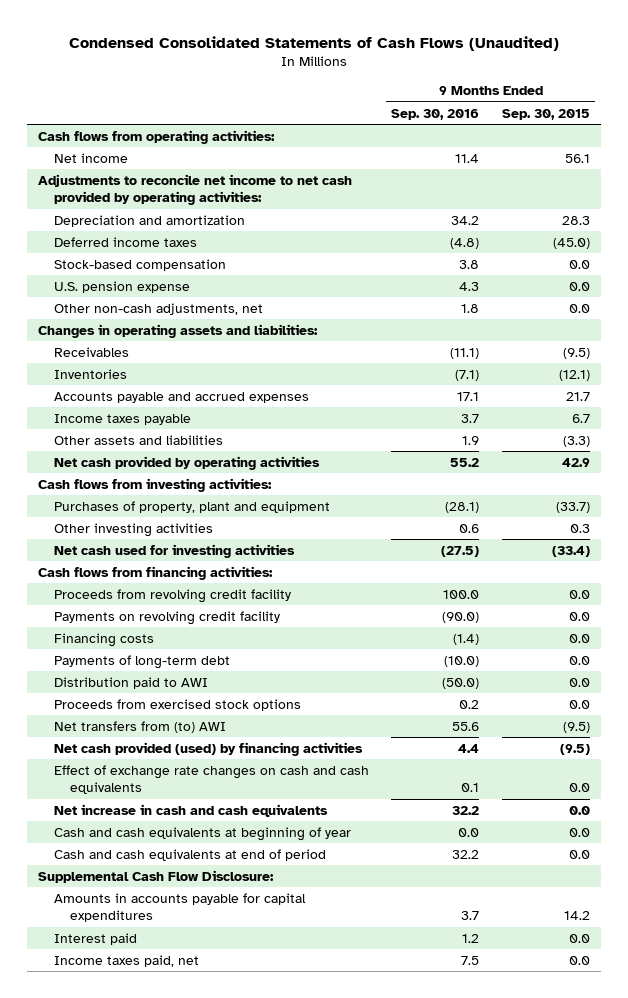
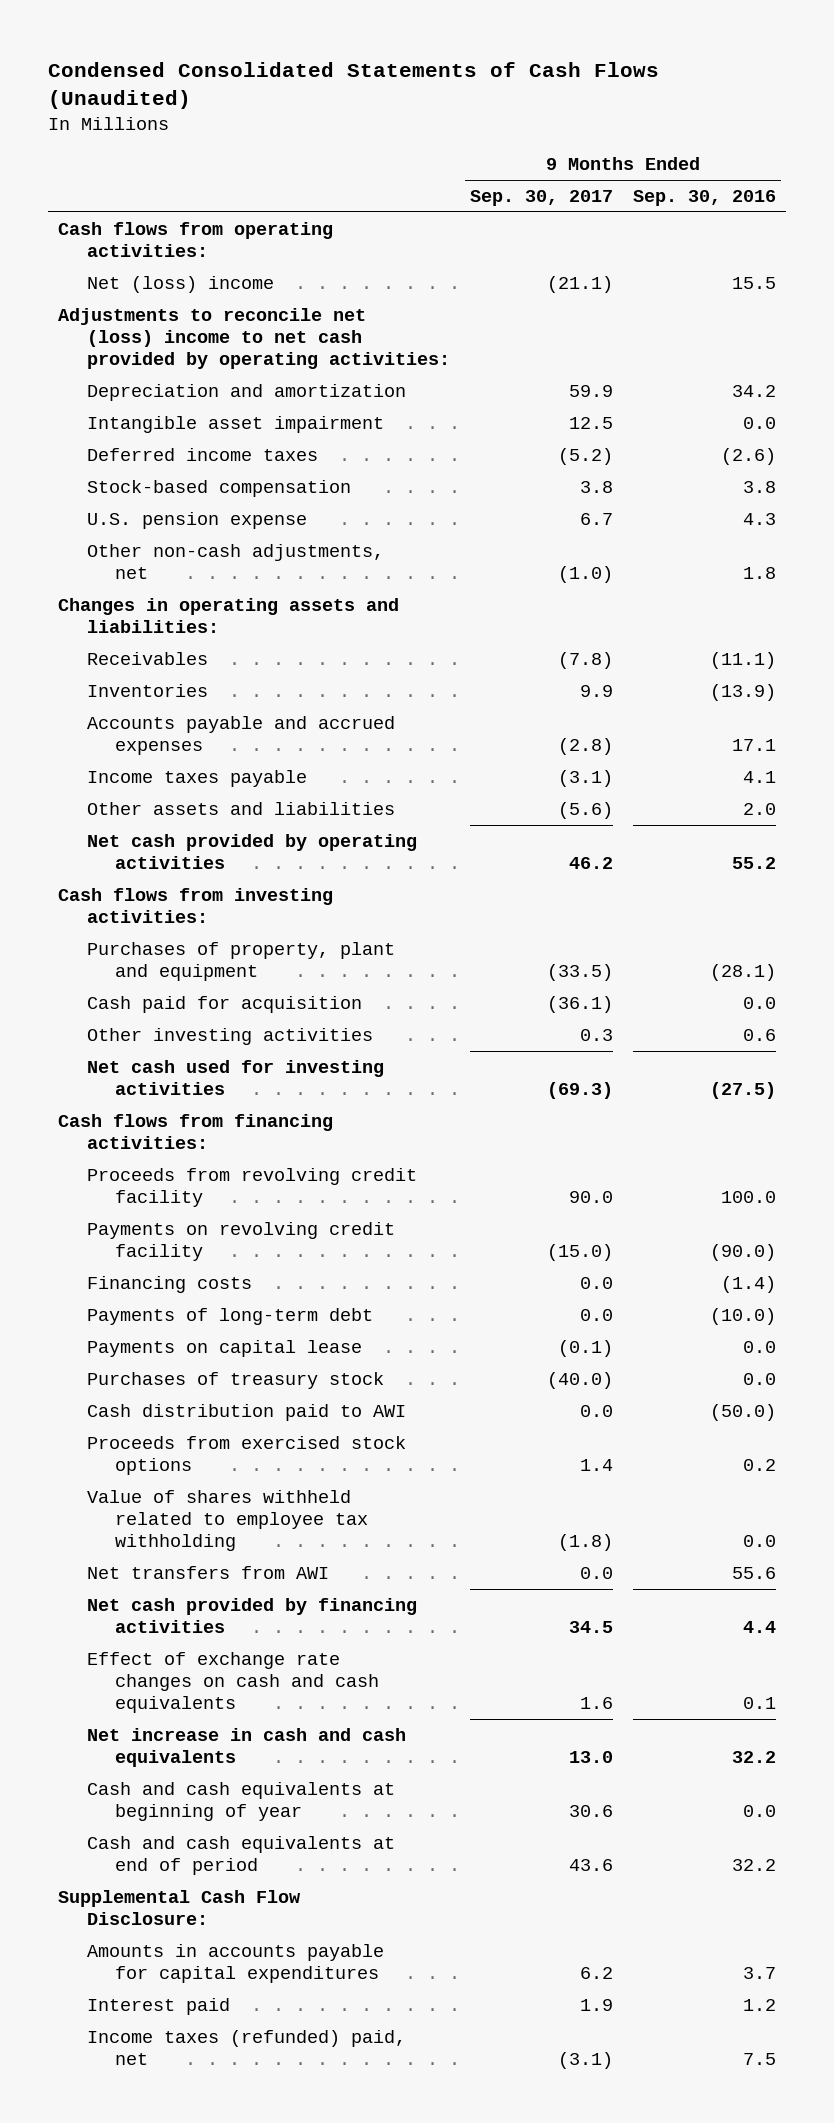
- | 9 Months Ended Sep. 30, 2016 | 9 Months Ended Sep. 30, 2015
+ | 9 Months Ended Sep. 30, 2017 | 9 Months Ended Sep. 30, 2016
- Net income | 11.4 | 56.1
- Adjustments to reconcile net income to net cash provided by operating activities:
+ Net (loss) income | (21.1) | 15.5
+ Adjustments to reconcile net (loss) income to net cash provided by operating activities:
- Deferred income taxes | (4.8) | (45.0)
+ Intangible asset impairment | 12.5 | 0.0
+ Deferred income taxes | (5.2) | (2.6)
- Inventories | (7.1) | (12.1)
+ Inventories | 9.9 | (13.9)
- Income taxes payable | 3.7 | 6.7
- Other assets and liabilities | 1.9 | (3.3)
+ Income taxes payable | (3.1) | 4.1
+ Other assets and liabilities | (5.6) | 2.0
+ Cash paid for acquisition | (36.1) | 0.0
- Distribution paid to AWI | (50.0) | 0.0
+ Payments on capital lease | (0.1) | 0.0
+ Purchases of treasury stock | (40.0) | 0.0
+ Cash distribution paid to AWI | 0.0 | (50.0)
- Net transfers from (to) AWI | 55.6 | (9.5)
- Net cash provided (used) by financing activities | 4.4 | (9.5)
+ Value of shares withheld related to employee tax withholding | (1.8) | 0.0
+ Net transfers from AWI | 0.0 | 55.6
+ Net cash provided by financing activities | 34.5 | 4.4
- Income taxes paid, net | 7.5 | 0.0
+ Income taxes (refunded) paid, net | (3.1) | 7.5

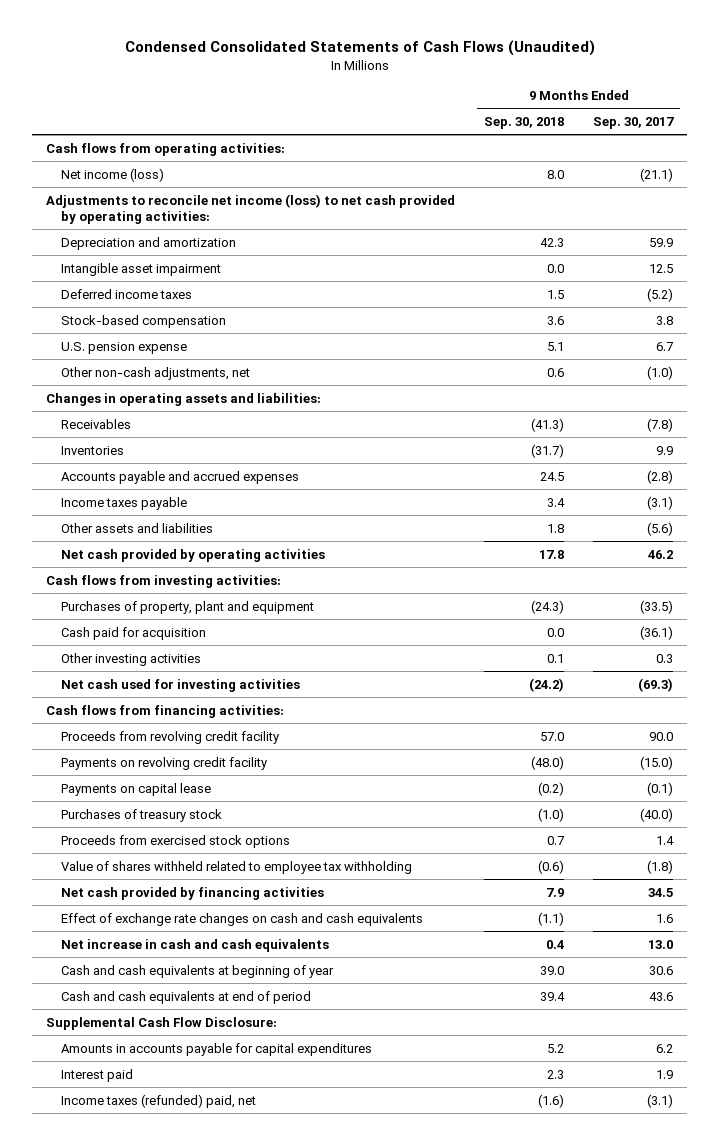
- | 9 Months Ended Sep. 30, 2017 | 9 Months Ended Sep. 30, 2016
+ | 9 Months Ended Sep. 30, 2018 | 9 Months Ended Sep. 30, 2017
- Net (loss) income | (21.1) | 15.5
- Adjustments to reconcile net (loss) income to net cash provided by operating activities:
+ Net income (loss) | 8.0 | (21.1)
+ Adjustments to reconcile net income (loss) to net cash provided by operating activities:
- Financing costs | 0.0 | (1.4)
- Payments of long-term debt | 0.0 | (10.0)
- Cash distribution paid to AWI | 0.0 | (50.0)
- Net transfers from AWI | 0.0 | 55.6

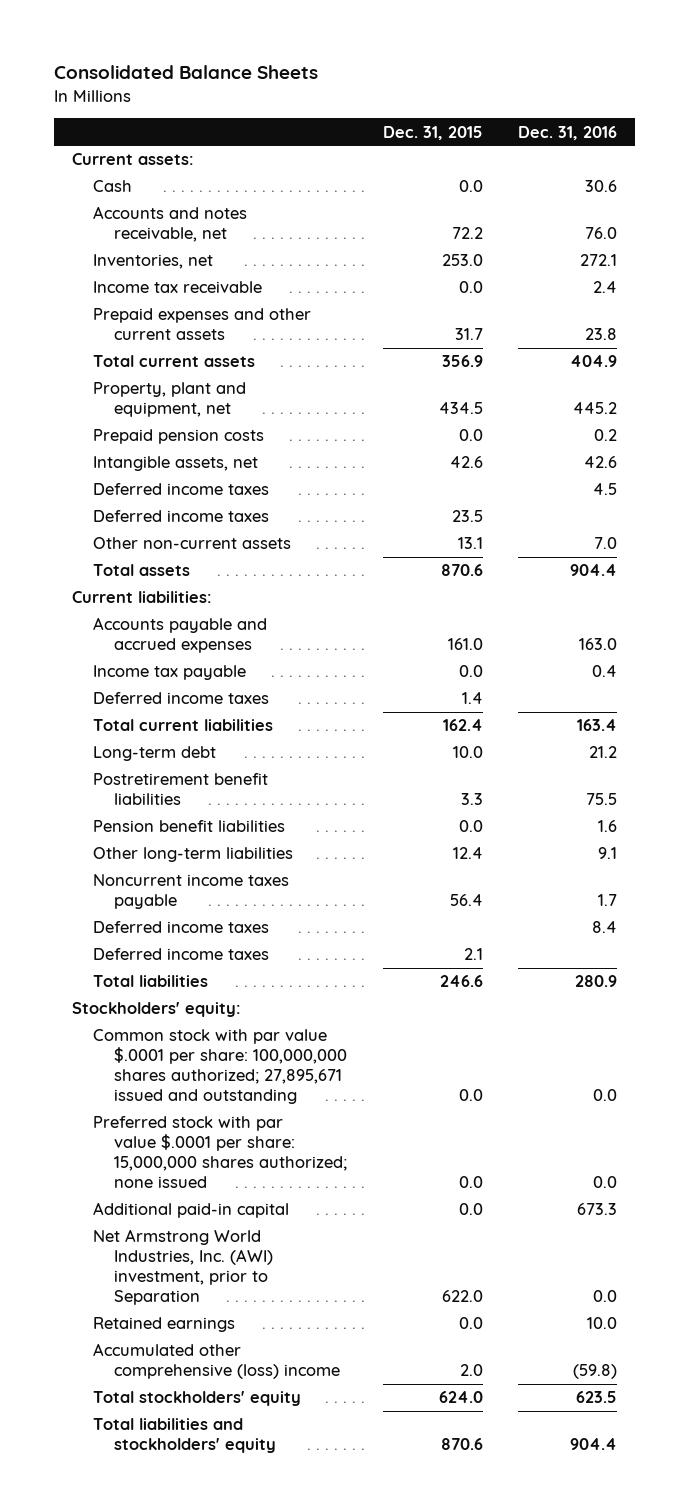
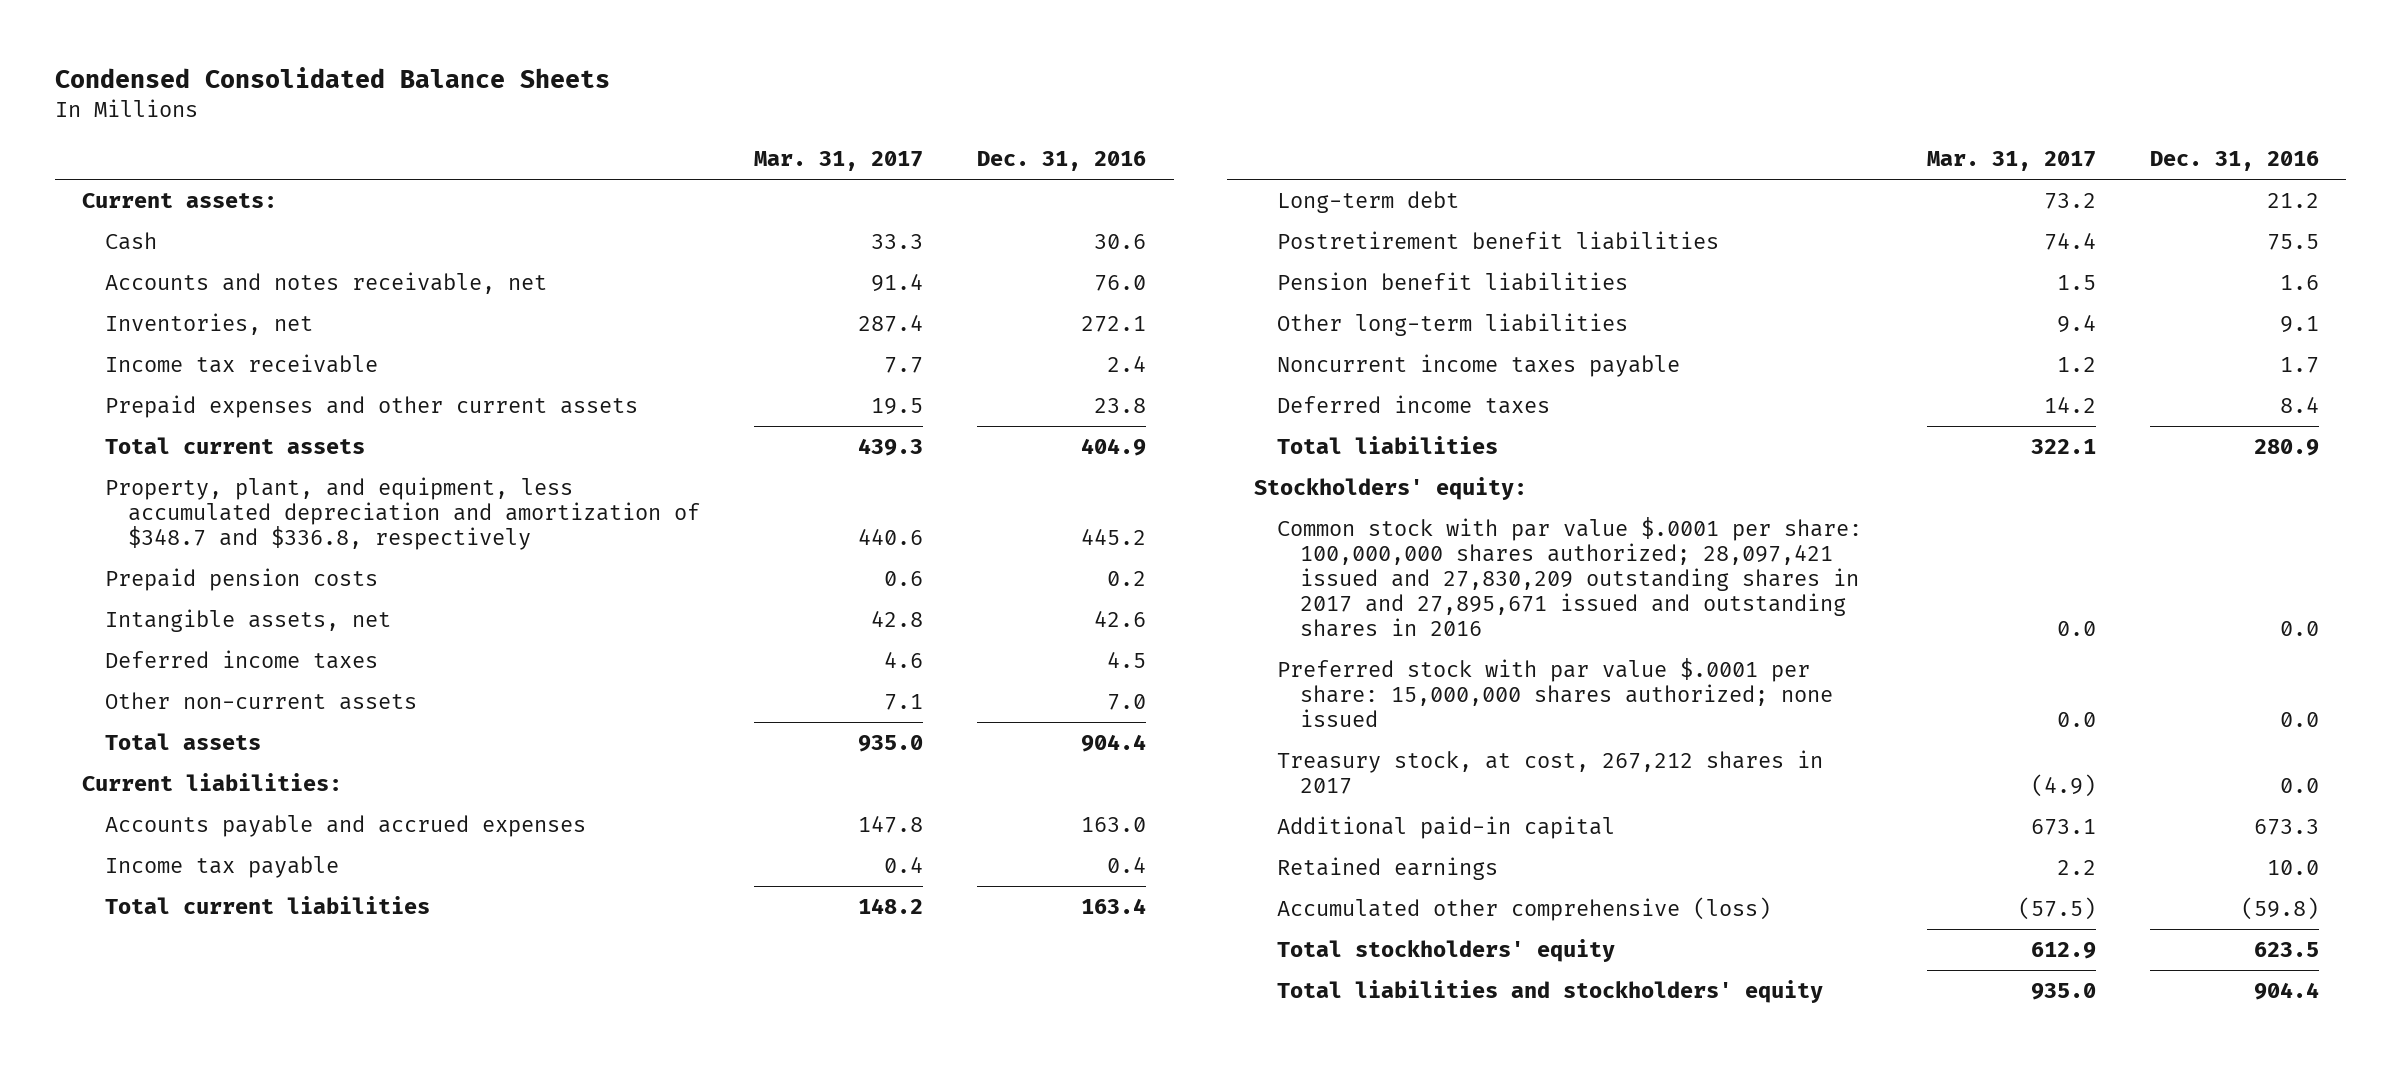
- Consolidated Balance Sheets
+ Condensed Consolidated Balance Sheets
- | Dec. 31, 2015 | Dec. 31, 2016
+ | Mar. 31, 2017 | Dec. 31, 2016
- Property, plant and equipment, net | 434.5 | 445.2
+ Property, plant, and equipment, less accumulated depreciation and amortization of $348.7 and $336.8, respectively | 440.6 | 445.2
- Deferred income taxes | 23.5 |
- Deferred income taxes | 1.4 |
- Deferred income taxes | 2.1 |
- Common stock with par value $.0001 per share: 100,000,000 shares authorized; 27,895,671 issued and outstanding | 0.0 | 0.0
+ Common stock with par value $.0001 per share: 100,000,000 shares authorized; 28,097,421 issued and 27,830,209 outstanding shares in 2017 and 27,895,671 issued and outstanding shares in 2016 | 0.0 | 0.0
+ Treasury stock, at cost, 267,212 shares in 2017 | (4.9) | 0.0
- Net Armstrong World Industries, Inc. (AWI) investment, prior to Separation | 622.0 | 0.0
- Accumulated other comprehensive (loss) income | 2.0 | (59.8)
+ Accumulated other comprehensive (loss) | (57.5) | (59.8)

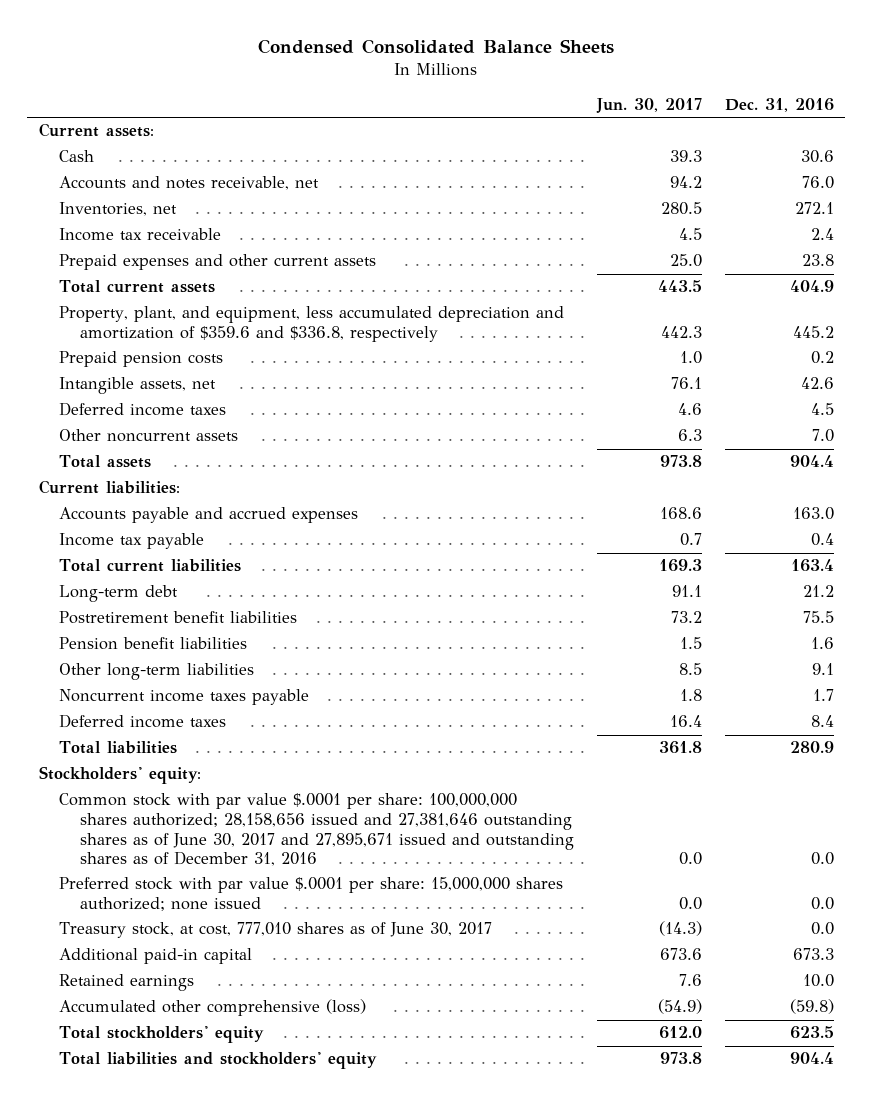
- | Mar. 31, 2017 | Dec. 31, 2016
+ | Jun. 30, 2017 | Dec. 31, 2016
- Property, plant, and equipment, less accumulated depreciation and amortization of $348.7 and $336.8, respectively | 440.6 | 445.2
+ Property, plant, and equipment, less accumulated depreciation and amortization of $359.6 and $336.8, respectively | 442.3 | 445.2
- Other non-current assets | 7.1 | 7.0
+ Other noncurrent assets | 6.3 | 7.0
- Common stock with par value $.0001 per share: 100,000,000 shares authorized; 28,097,421 issued and 27,830,209 outstanding shares in 2017 and 27,895,671 issued and outstanding shares in 2016 | 0.0 | 0.0
+ Common stock with par value $.0001 per share: 100,000,000 shares authorized; 28,158,656 issued and 27,381,646 outstanding shares as of June 30, 2017 and 27,895,671 issued and outstanding shares as of December 31, 2016 | 0.0 | 0.0
- Treasury stock, at cost, 267,212 shares in 2017 | (4.9) | 0.0
+ Treasury stock, at cost, 777,010 shares as of June 30, 2017 | (14.3) | 0.0

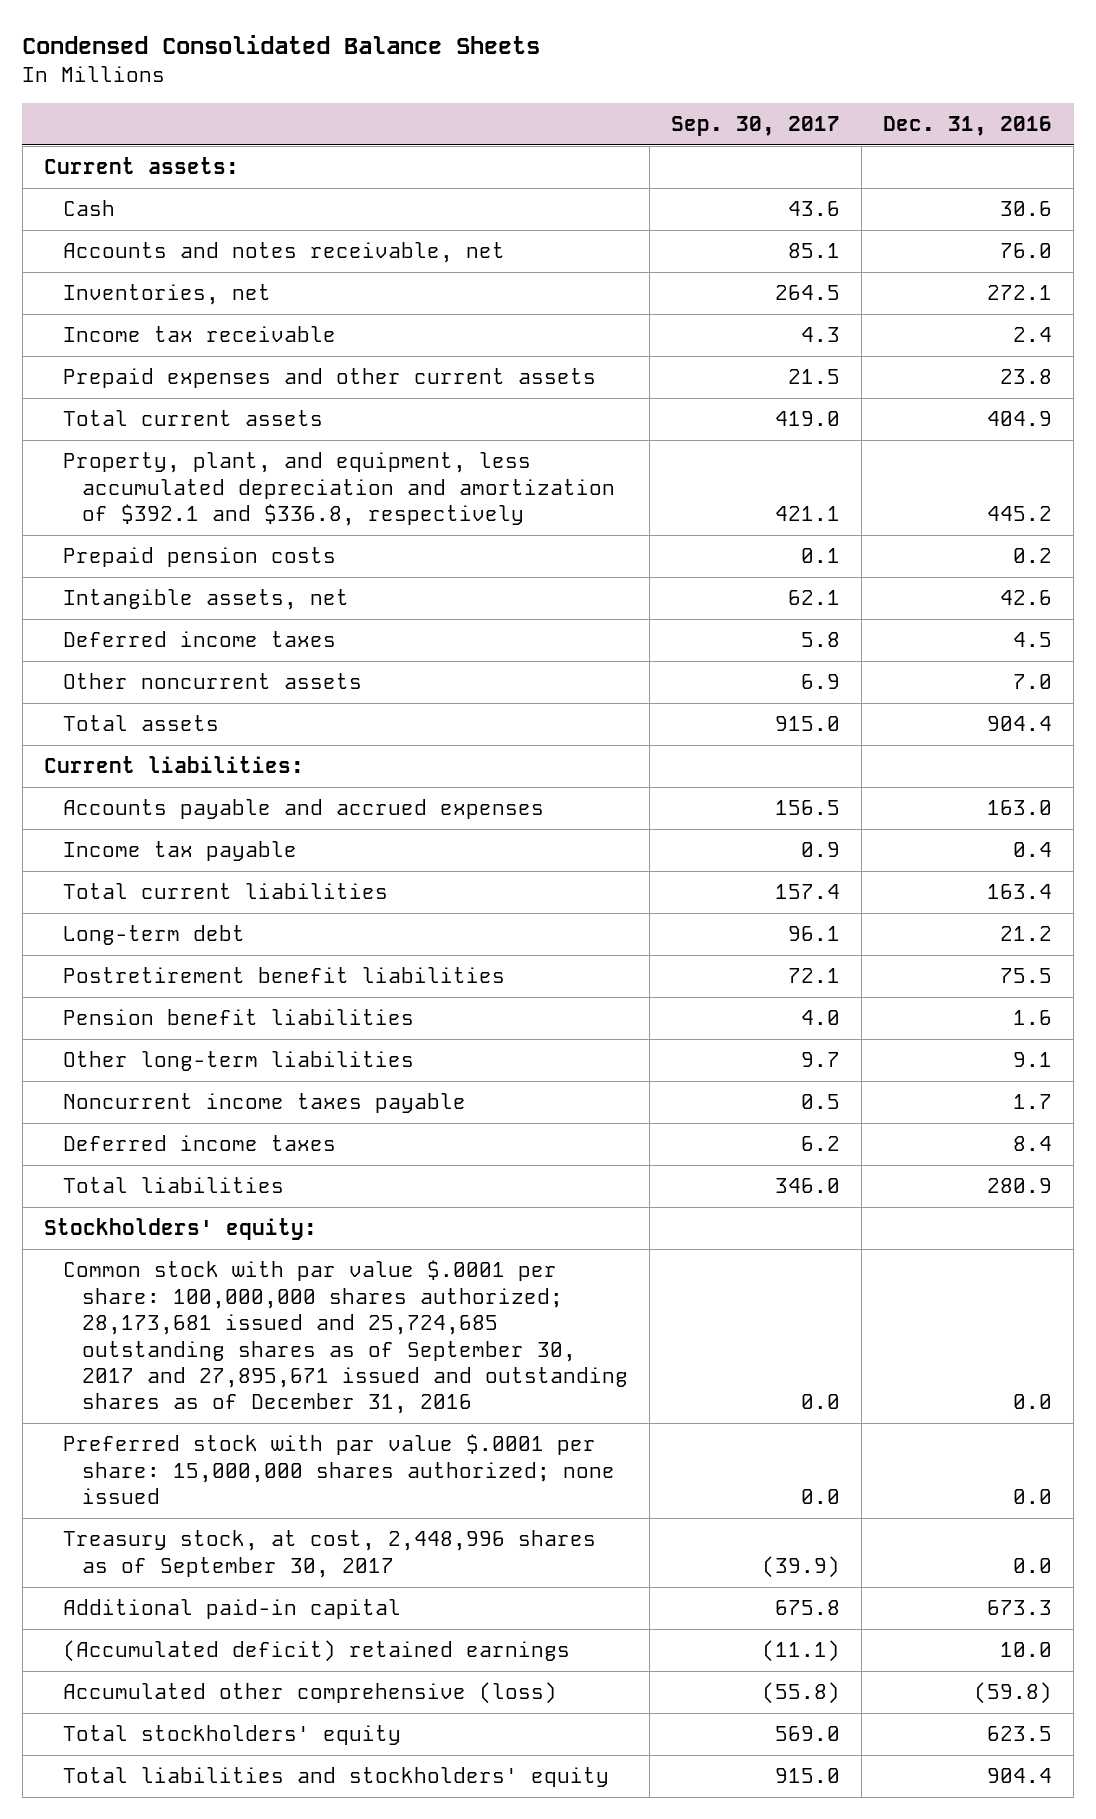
- | Jun. 30, 2017 | Dec. 31, 2016
+ | Sep. 30, 2017 | Dec. 31, 2016
- Property, plant, and equipment, less accumulated depreciation and amortization of $359.6 and $336.8, respectively | 442.3 | 445.2
+ Property, plant, and equipment, less accumulated depreciation and amortization of $392.1 and $336.8, respectively | 421.1 | 445.2
- Common stock with par value $.0001 per share: 100,000,000 shares authorized; 28,158,656 issued and 27,381,646 outstanding shares as of June 30, 2017 and 27,895,671 issued and outstanding shares as of December 31, 2016 | 0.0 | 0.0
+ Common stock with par value $.0001 per share: 100,000,000 shares authorized; 28,173,681 issued and 25,724,685 outstanding shares as of September 30, 2017 and 27,895,671 issued and outstanding shares as of December 31, 2016 | 0.0 | 0.0
- Treasury stock, at cost, 777,010 shares as of June 30, 2017 | (14.3) | 0.0
+ Treasury stock, at cost, 2,448,996 shares as of September 30, 2017 | (39.9) | 0.0
- Retained earnings | 7.6 | 10.0
+ (Accumulated deficit) retained earnings | (11.1) | 10.0

